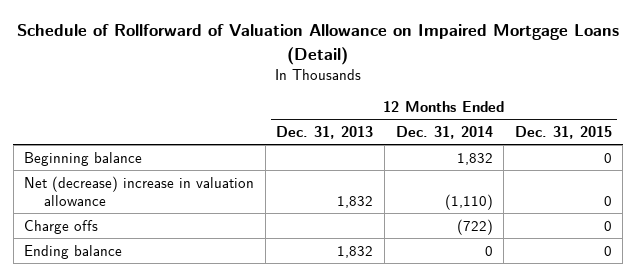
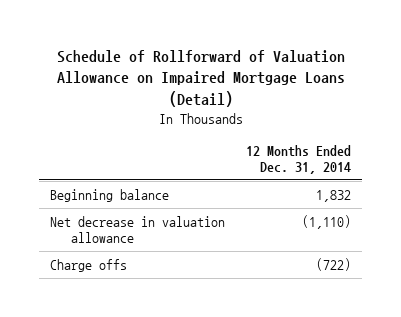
- | 12 Months Ended Dec. 31, 2013 | 12 Months Ended Dec. 31, 2014 | 12 Months Ended Dec. 31, 2015
+ | 12 Months Ended Dec. 31, 2014
- Net (decrease) increase in valuation allowance | 1,832 | (1,110) | 0
+ Net decrease in valuation allowance | (1,110)
- Ending balance | 1,832 | 0 | 0

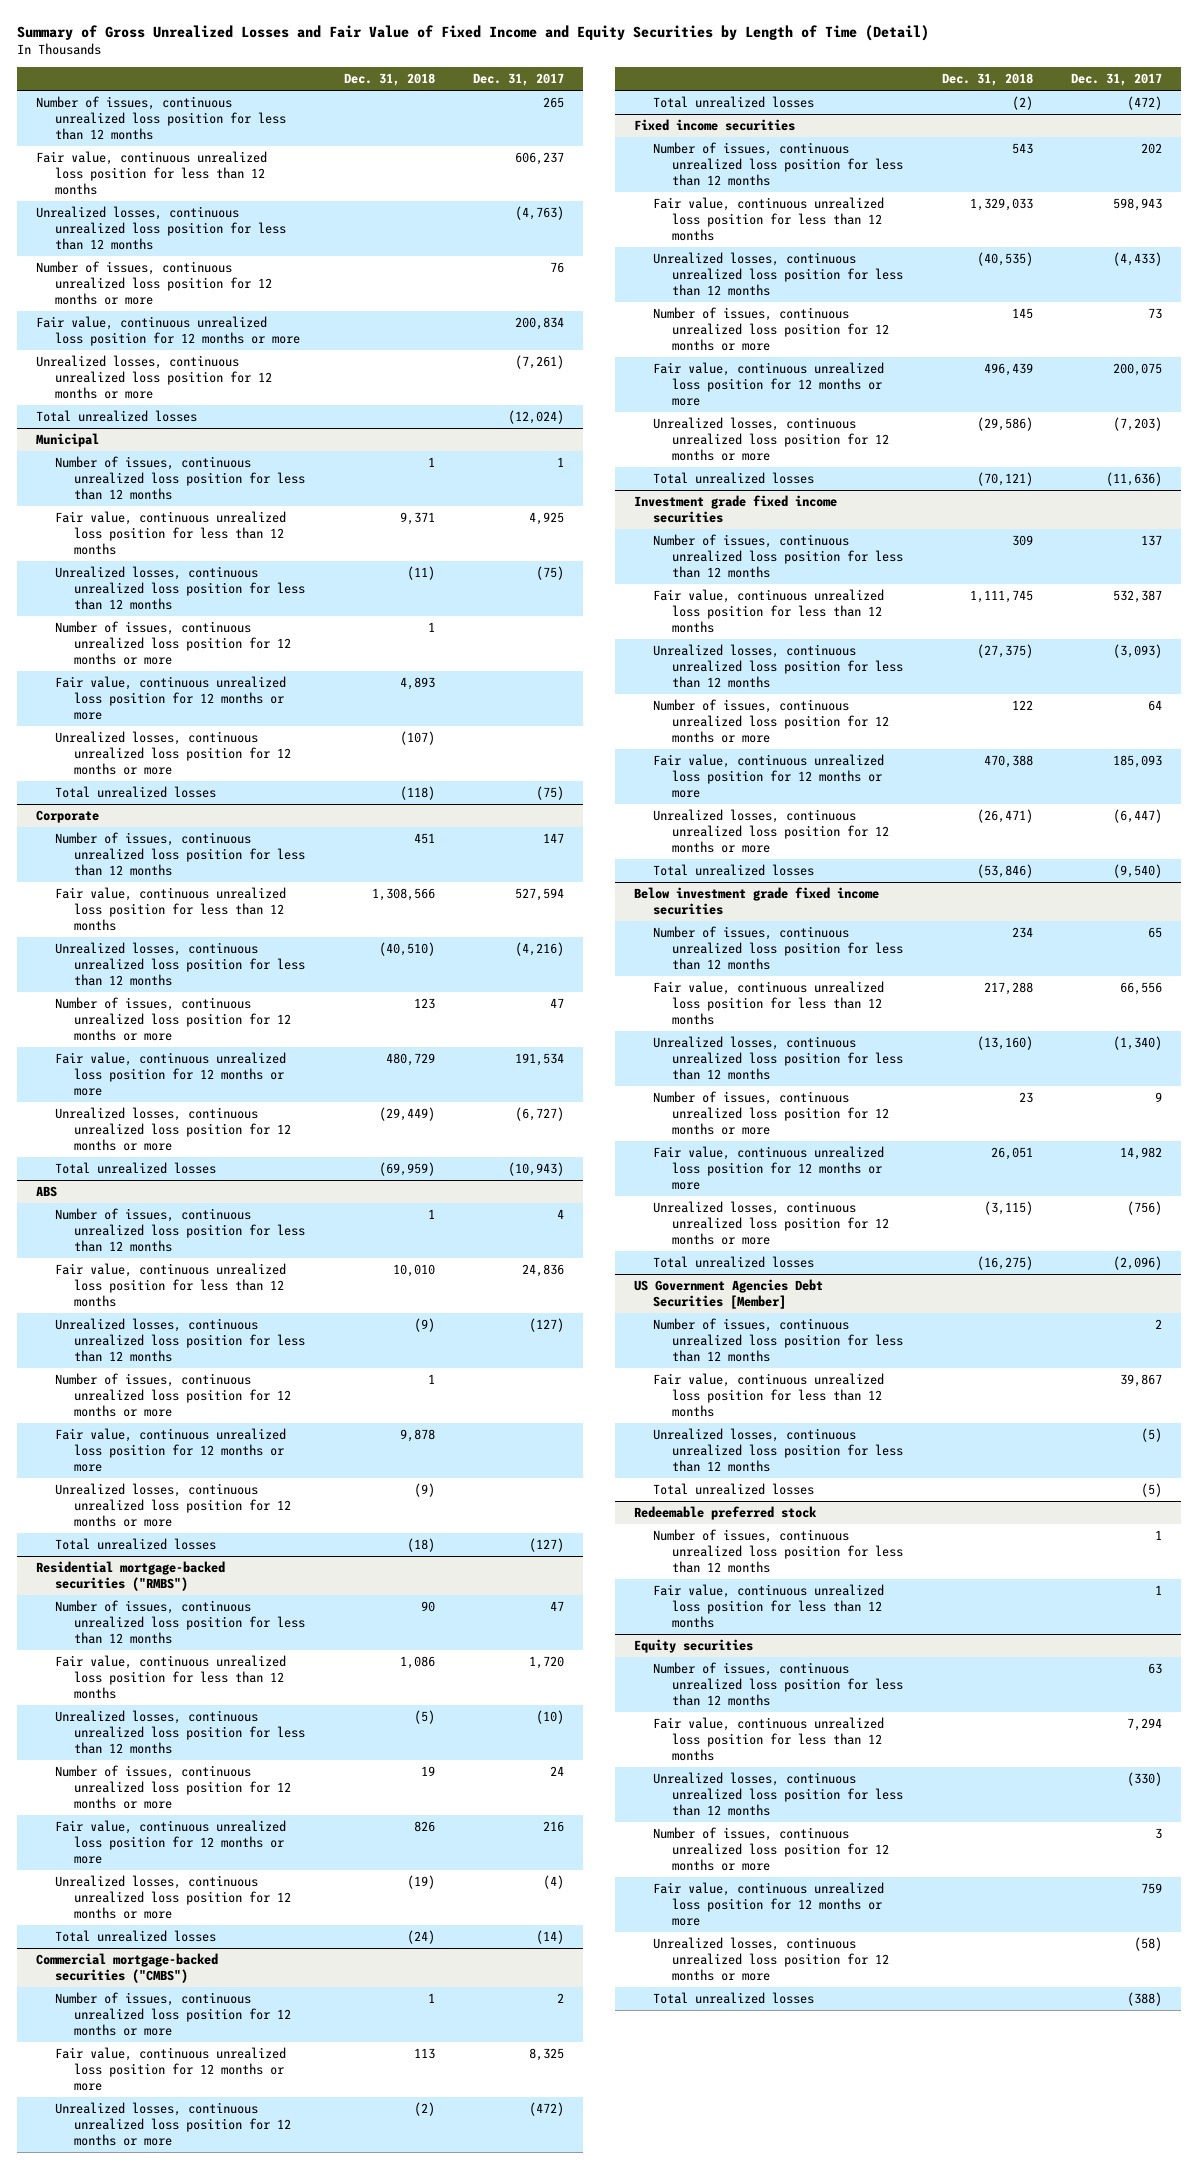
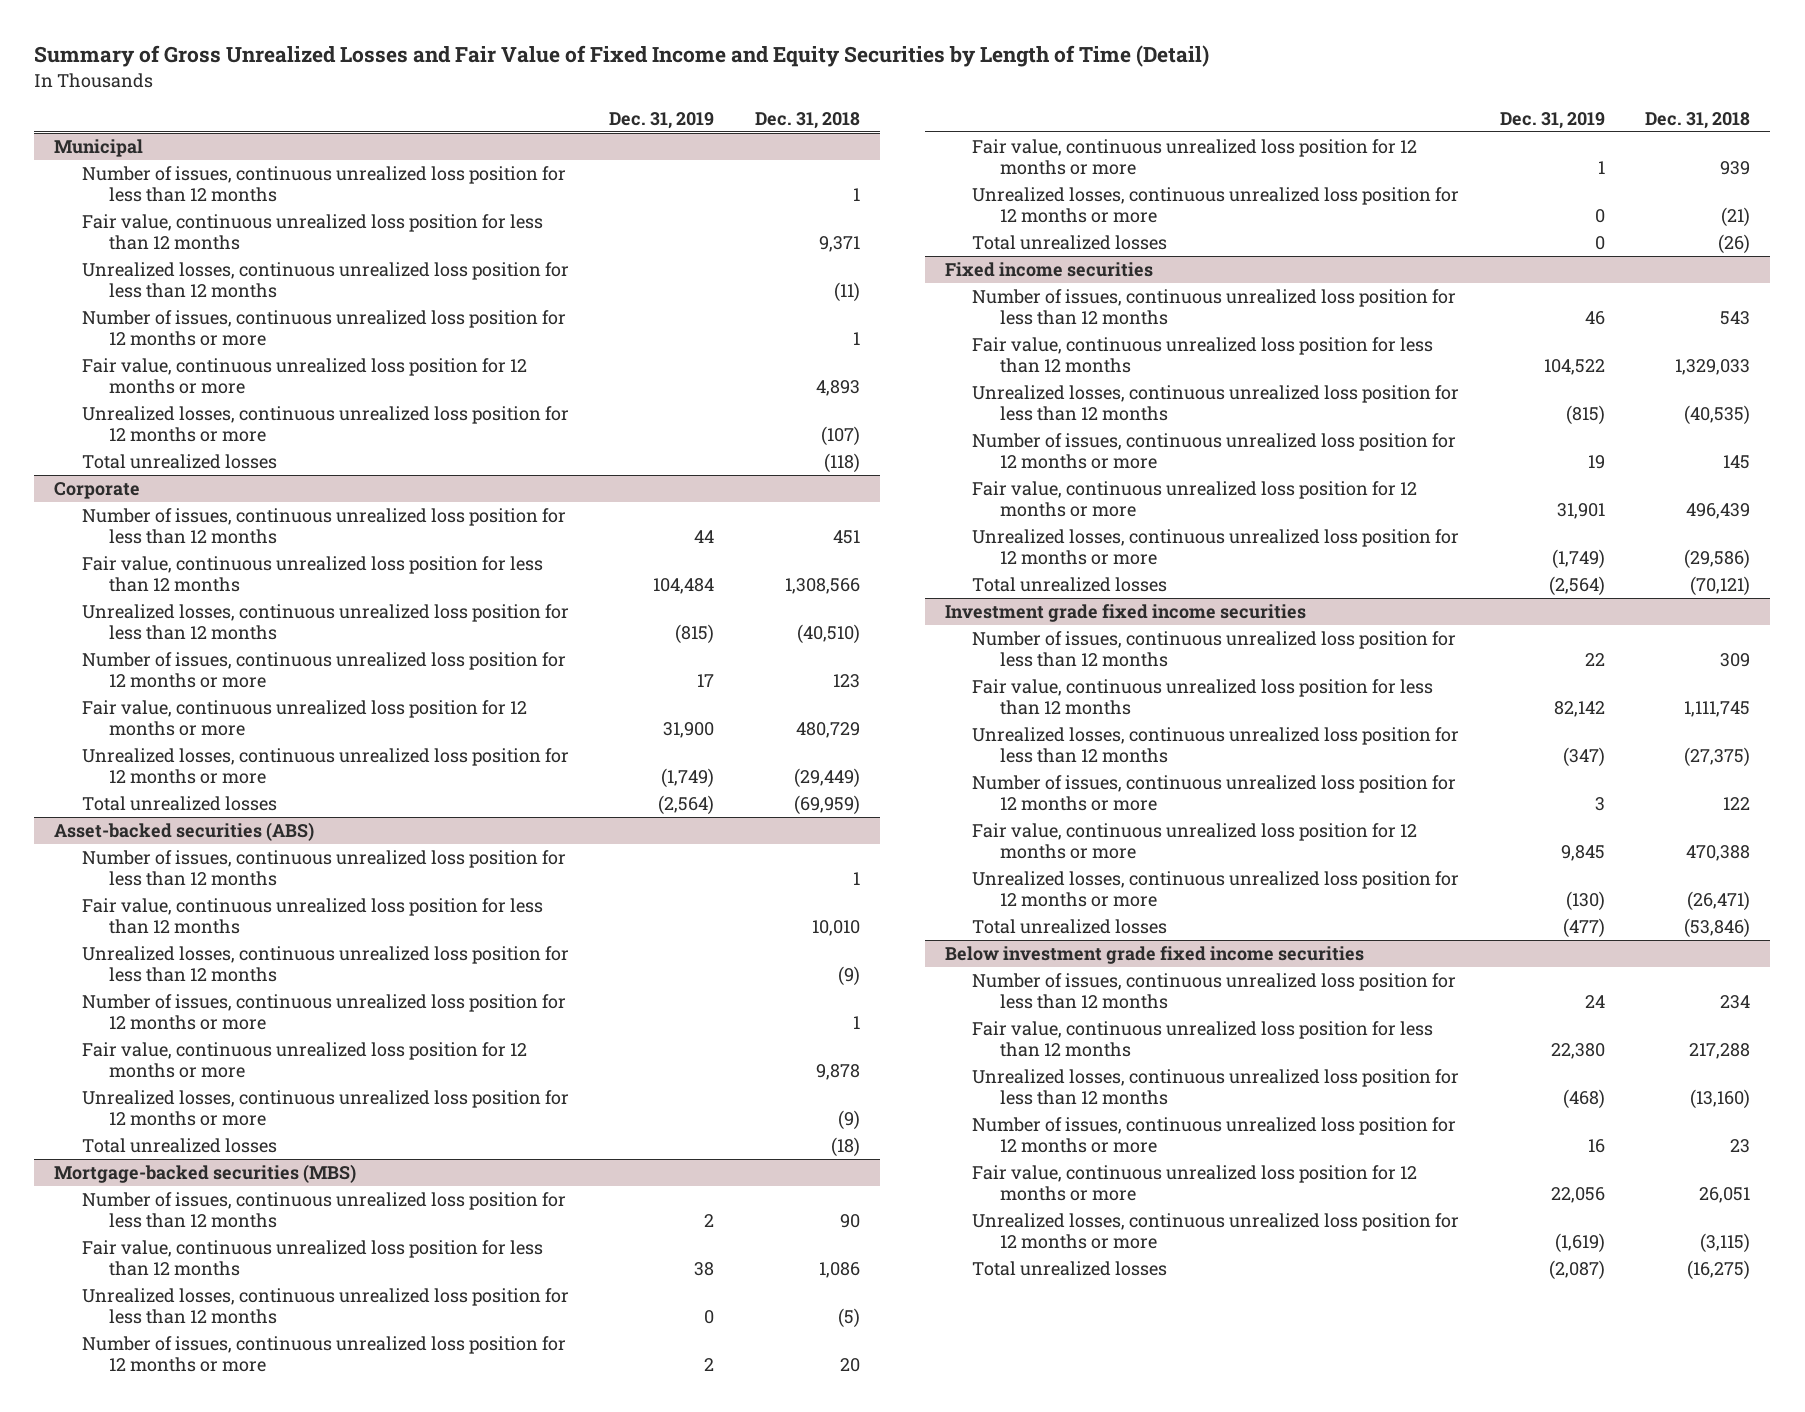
- | Dec. 31, 2018 | Dec. 31, 2017
+ | Dec. 31, 2019 | Dec. 31, 2018
- Number of issues, continuous unrealized loss position for less than 12 months | | 265
- Fair value, continuous unrealized loss position for less than 12 months | | 606,237
- Unrealized losses, continuous unrealized loss position for less than 12 months | | (4,763)
- Number of issues, continuous unrealized loss position for 12 months or more | | 76
- Fair value, continuous unrealized loss position for 12 months or more | | 200,834
- Unrealized losses, continuous unrealized loss position for 12 months or more | | (7,261)
- Total unrealized losses | | (12,024)
- ABS
+ Asset-backed securities (ABS)
- Residential mortgage-backed securities ("RMBS")
+ Mortgage-backed securities (MBS)
- Number of issues, continuous unrealized loss position for 12 months or more | 19 | 24
- Fair value, continuous unrealized loss position for 12 months or more | 826 | 216
- Unrealized losses, continuous unrealized loss position for 12 months or more | (19) | (4)
- Total unrealized losses | (24) | (14)
- Commercial mortgage-backed securities ("CMBS")
- Number of issues, continuous unrealized loss position for 12 months or more | 1 | 2
- Fair value, continuous unrealized loss position for 12 months or more | 113 | 8,325
- Unrealized losses, continuous unrealized loss position for 12 months or more | (2) | (472)
- Total unrealized losses | (2) | (472)
+ Number of issues, continuous unrealized loss position for 12 months or more | 2 | 20
+ Fair value, continuous unrealized loss position for 12 months or more | 1 | 939
+ Unrealized losses, continuous unrealized loss position for 12 months or more | 0 | (21)
+ Total unrealized losses | 0 | (26)
- US Government Agencies Debt Securities [Member]
- Number of issues, continuous unrealized loss position for less than 12 months | | 2
- Fair value, continuous unrealized loss position for less than 12 months | | 39,867
- Unrealized losses, continuous unrealized loss position for less than 12 months | | (5)
- Total unrealized losses | | (5)
- Redeemable preferred stock
- Number of issues, continuous unrealized loss position for less than 12 months | | 1
- Fair value, continuous unrealized loss position for less than 12 months | | 1
- Equity securities
- Number of issues, continuous unrealized loss position for less than 12 months | | 63
- Fair value, continuous unrealized loss position for less than 12 months | | 7,294
- Unrealized losses, continuous unrealized loss position for less than 12 months | | (330)
- Number of issues, continuous unrealized loss position for 12 months or more | | 3
- Fair value, continuous unrealized loss position for 12 months or more | | 759
- Unrealized losses, continuous unrealized loss position for 12 months or more | | (58)
- Total unrealized losses | | (388)

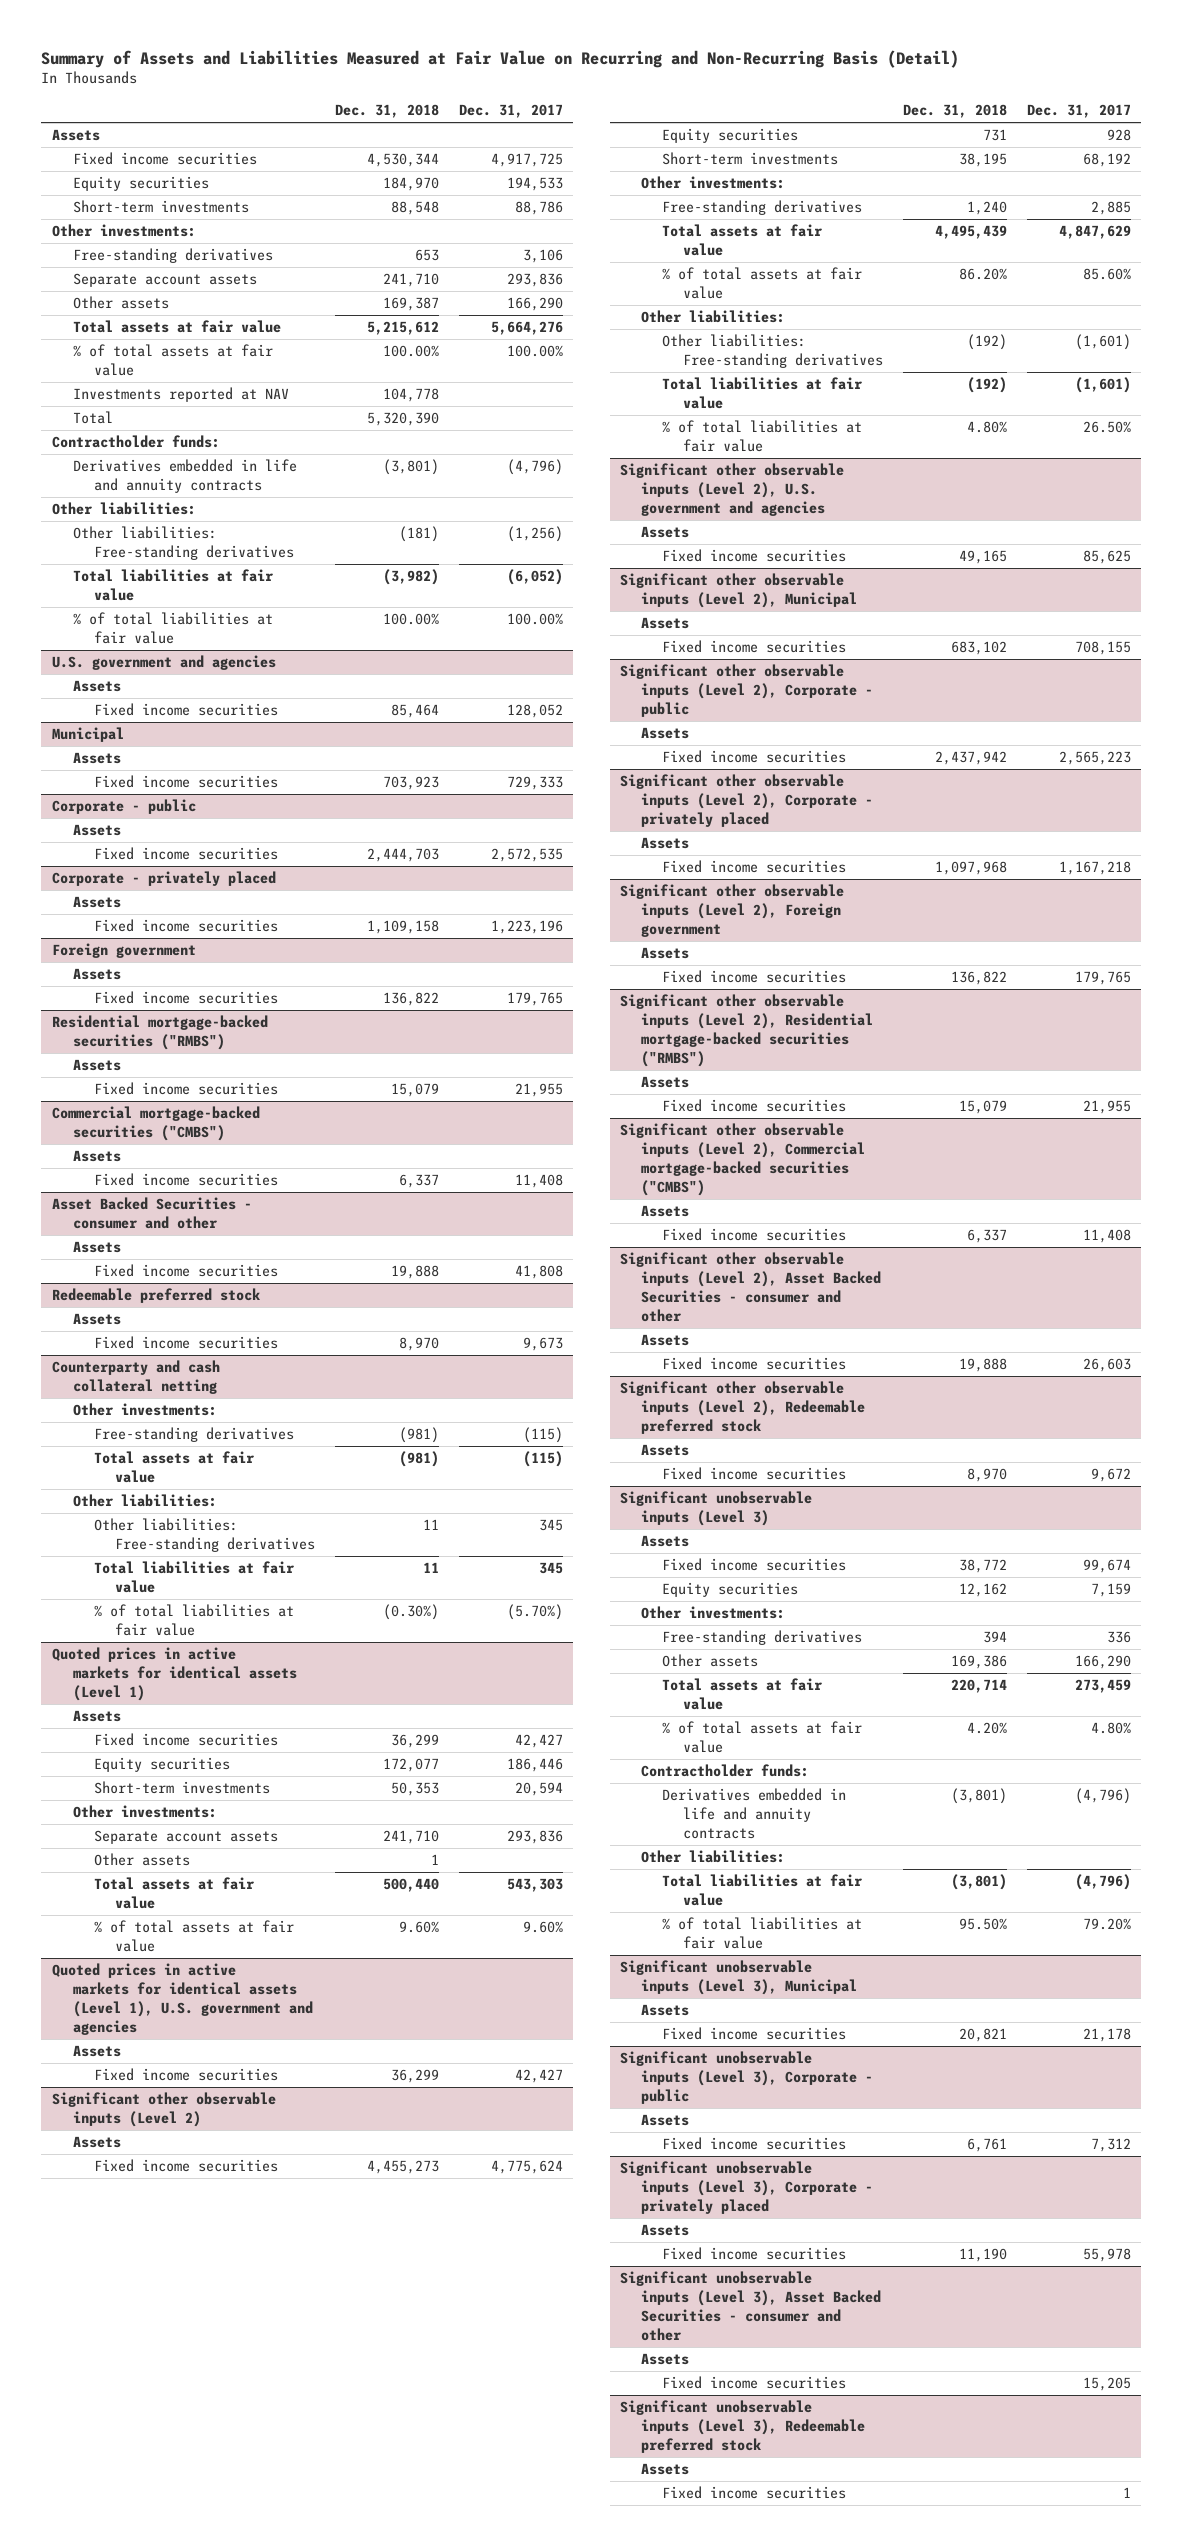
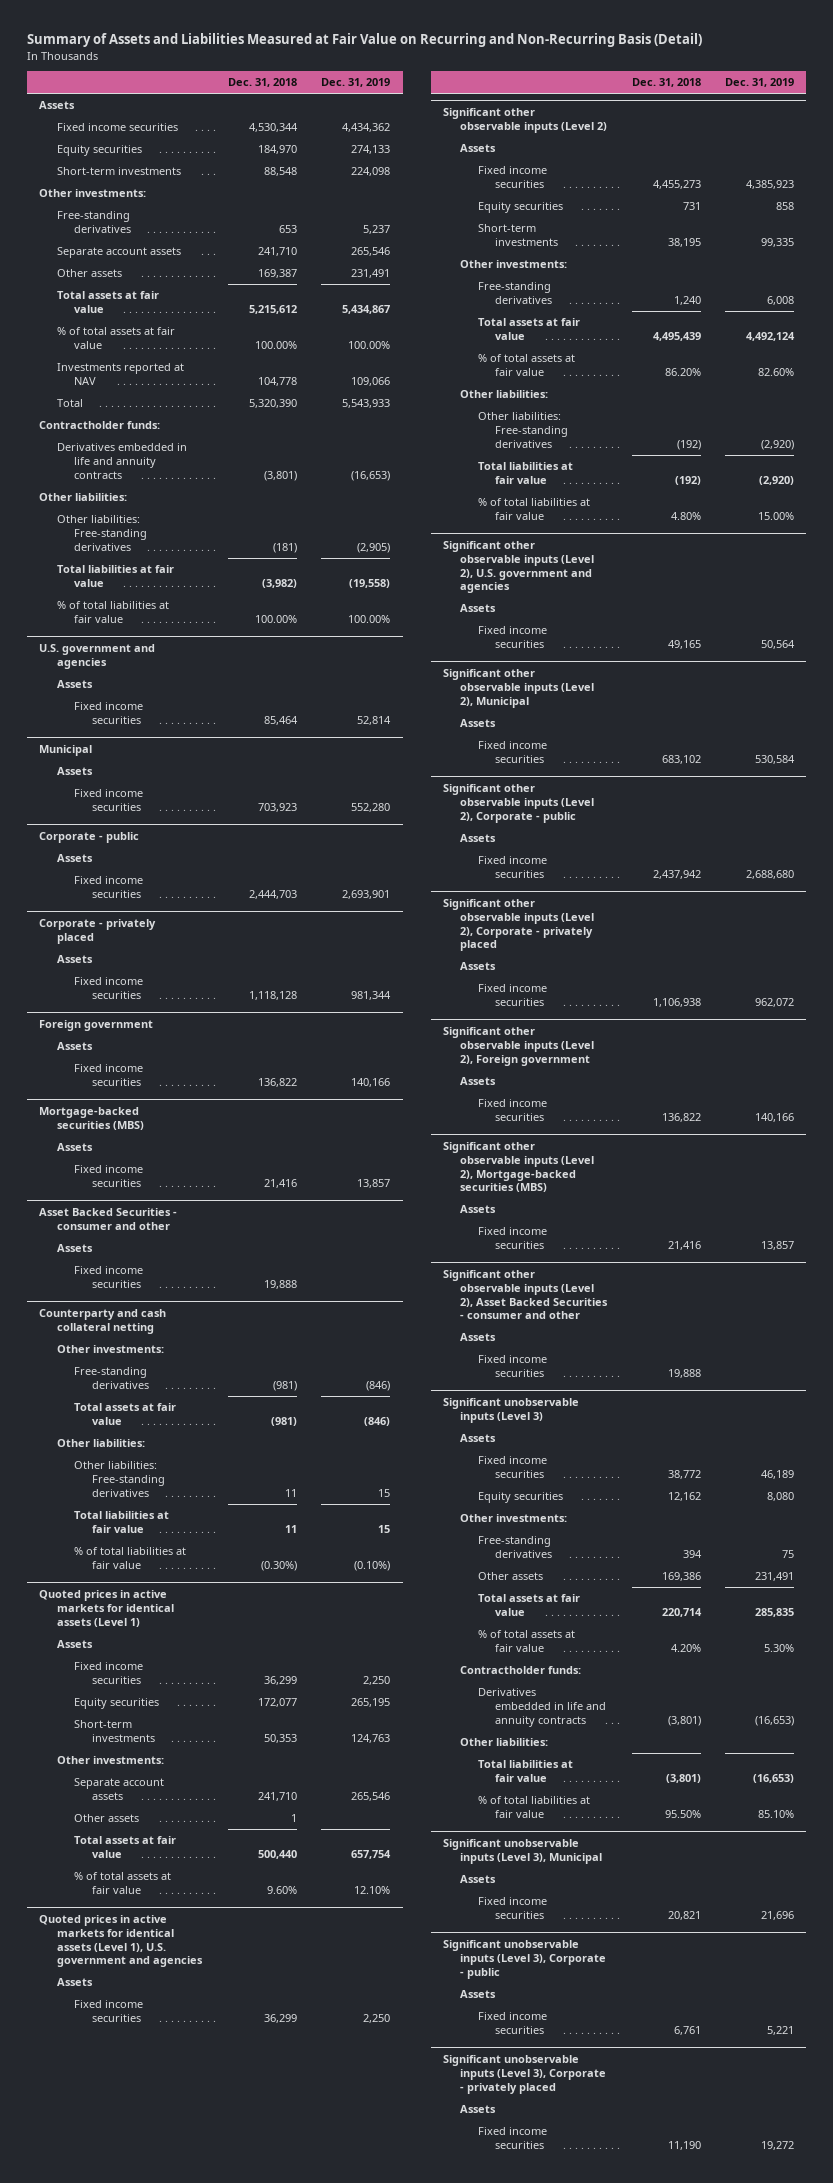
- | Dec. 31, 2018 | Dec. 31, 2017
+ | Dec. 31, 2018 | Dec. 31, 2019
@ Corporate - privately placed
- Fixed income securities | 1,109,158 | 1,223,196
+ Fixed income securities | 1,118,128 | 981,344
- Residential mortgage-backed securities ("RMBS")
- Assets
- Fixed income securities | 15,079 | 21,955
- Commercial mortgage-backed securities ("CMBS")
+ Mortgage-backed securities (MBS)
- Fixed income securities | 6,337 | 11,408
+ Fixed income securities | 21,416 | 13,857
- Redeemable preferred stock
- Assets
- Fixed income securities | 8,970 | 9,673
@ Significant other observable inputs (Level 2), Corporate - privately placed
- Fixed income securities | 1,097,968 | 1,167,218
+ Fixed income securities | 1,106,938 | 962,072
- Significant other observable inputs (Level 2), Residential mortgage-backed securities ("RMBS")
- Assets
- Fixed income securities | 15,079 | 21,955
- Significant other observable inputs (Level 2), Commercial mortgage-backed securities ("CMBS")
+ Significant other observable inputs (Level 2), Mortgage-backed securities (MBS)
- Fixed income securities | 6,337 | 11,408
+ Fixed income securities | 21,416 | 13,857
- Significant other observable inputs (Level 2), Redeemable preferred stock
- Assets
- Fixed income securities | 8,970 | 9,672
- Significant unobservable inputs (Level 3), Asset Backed Securities - consumer and other
- Assets
- Fixed income securities | | 15,205
- Significant unobservable inputs (Level 3), Redeemable preferred stock
- Assets
- Fixed income securities | | 1

